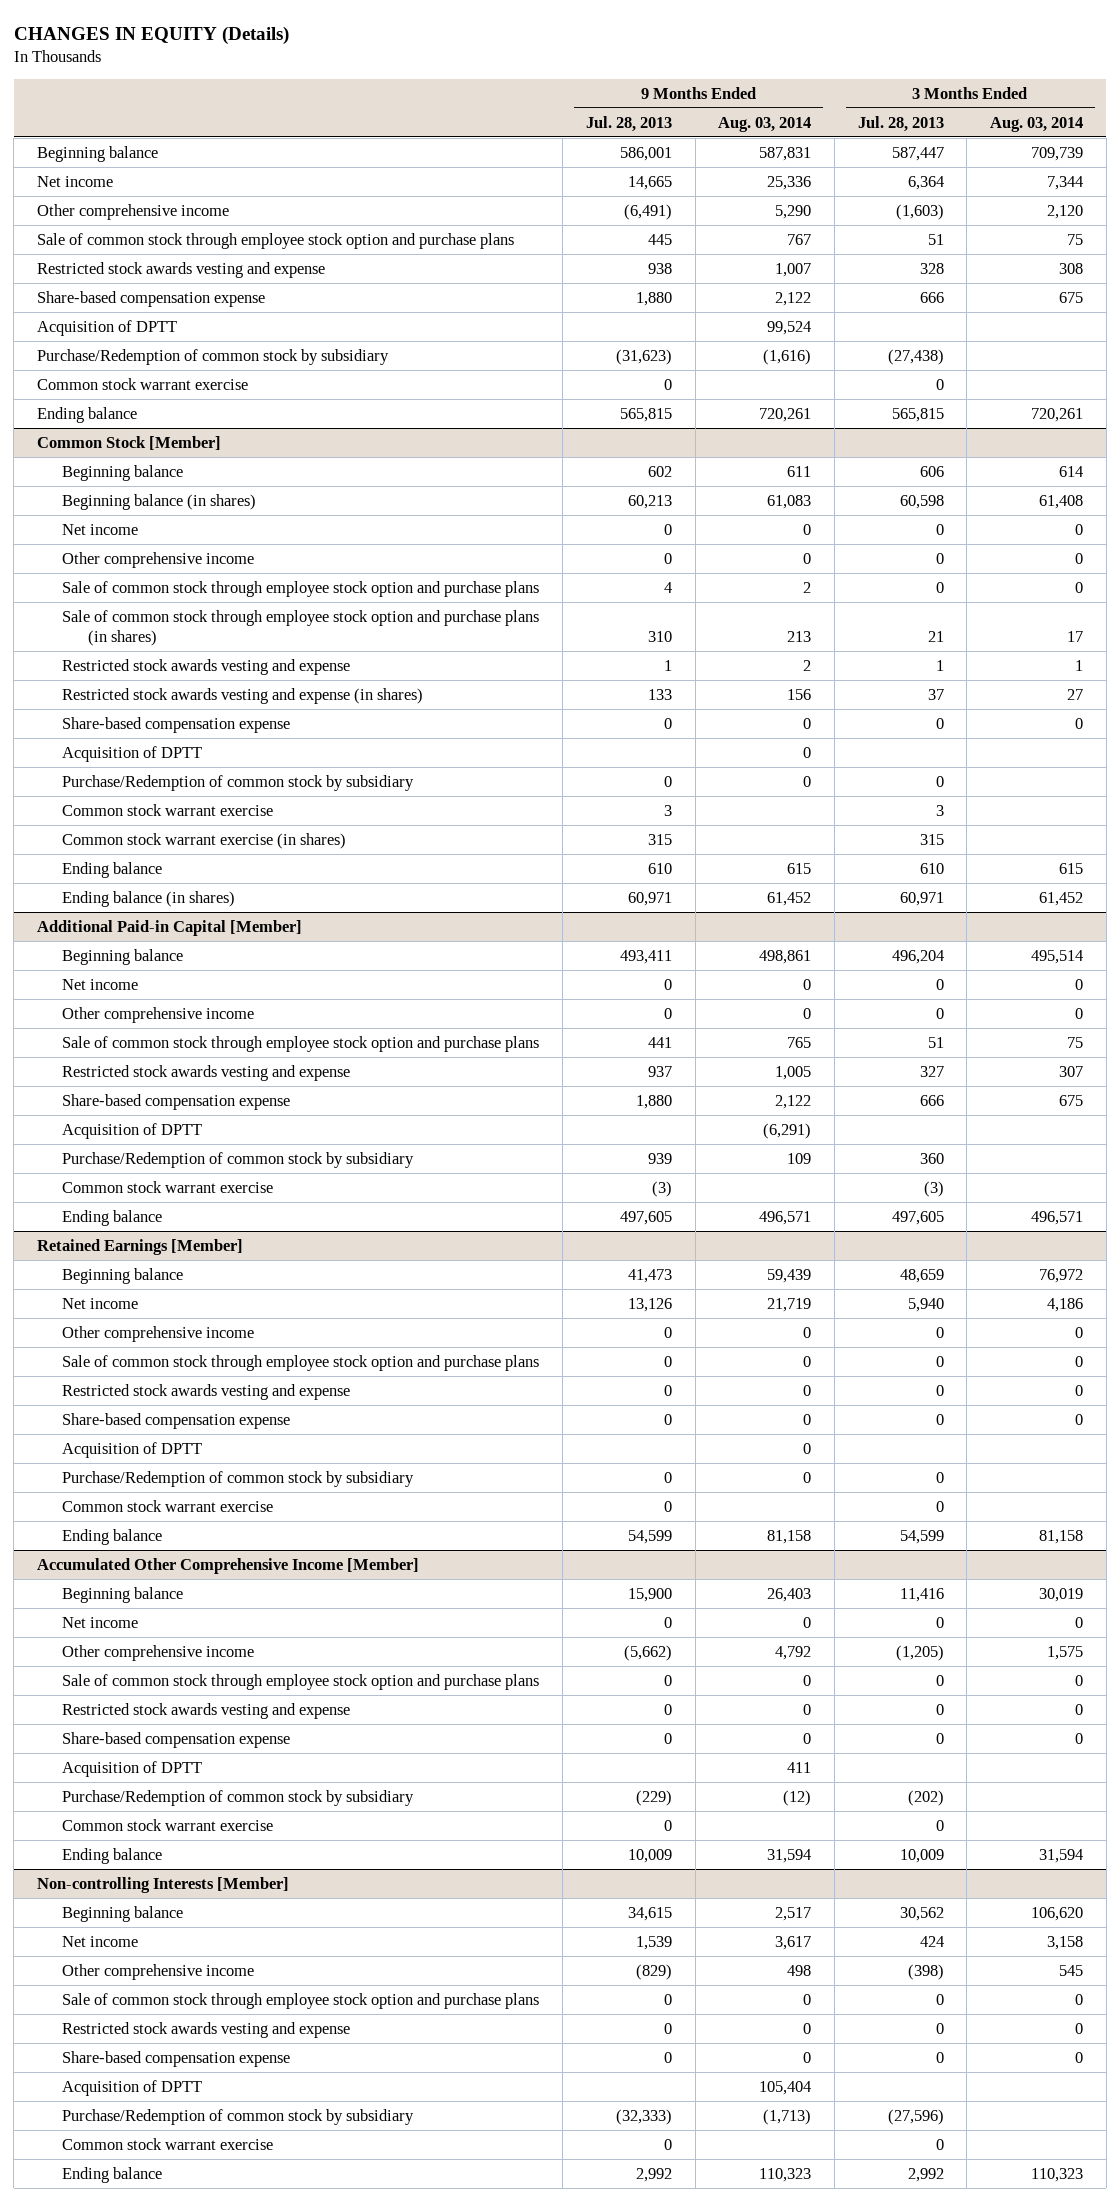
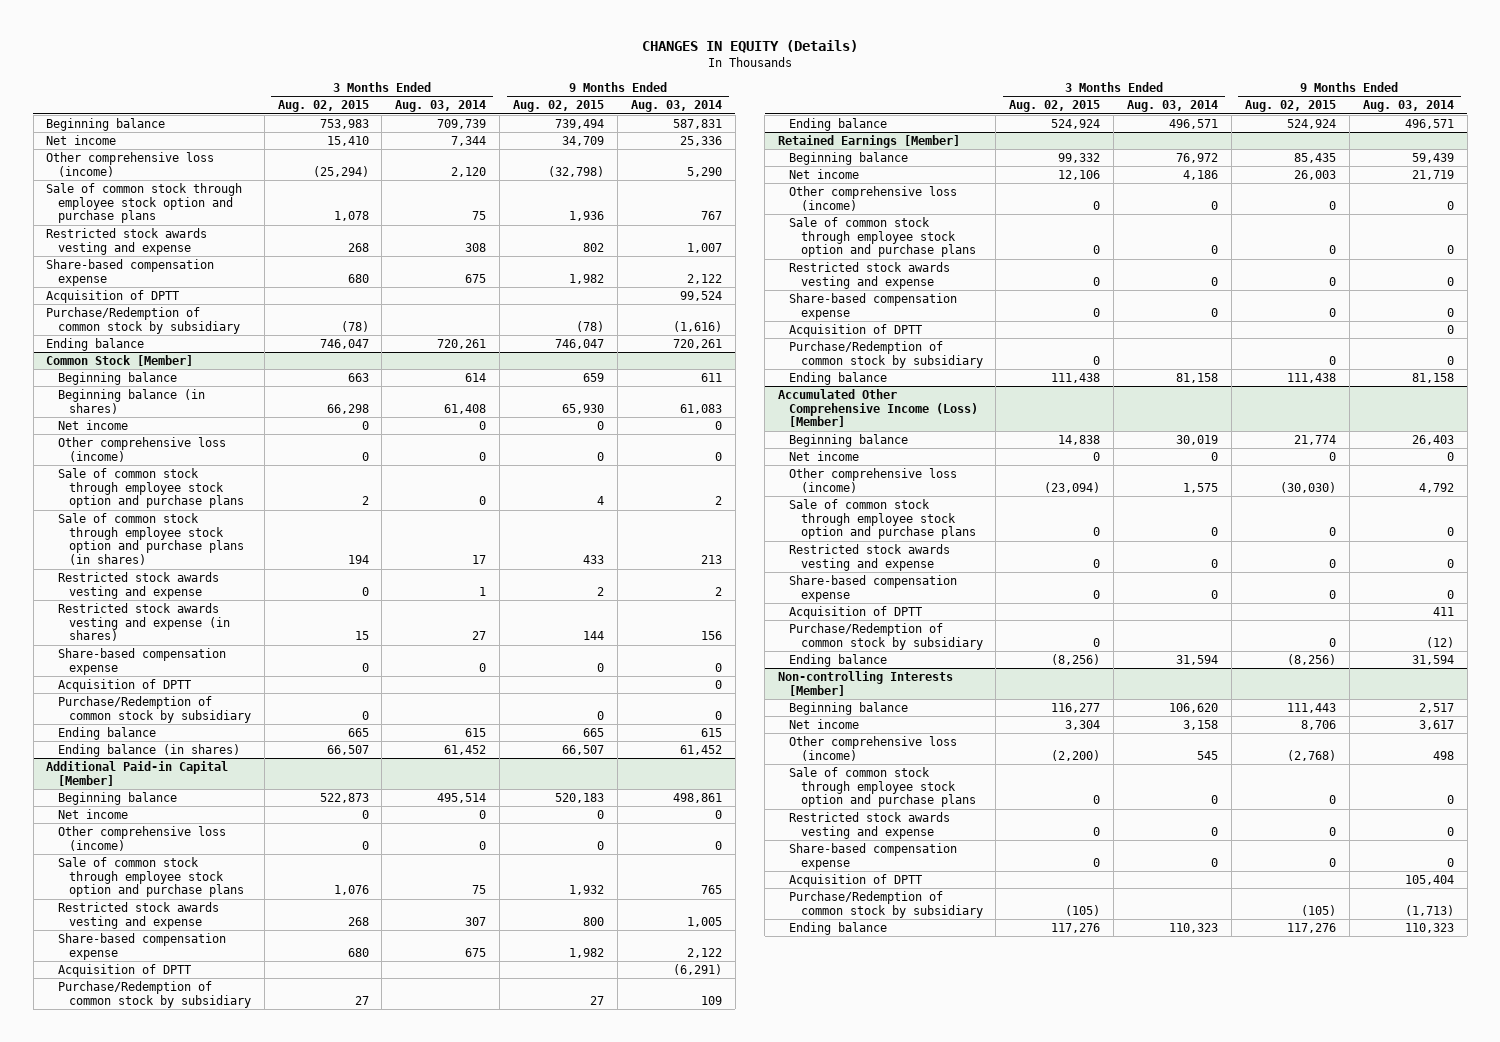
- | 9 Months Ended Jul. 28, 2013 | 9 Months Ended Aug. 03, 2014 | 3 Months Ended Jul. 28, 2013 | 3 Months Ended Aug. 03, 2014
+ | 3 Months Ended Aug. 02, 2015 | 3 Months Ended Aug. 03, 2014 | 9 Months Ended Aug. 02, 2015 | 9 Months Ended Aug. 03, 2014
- Other comprehensive income | (6,491) | 5,290 | (1,603) | 2,120
+ Other comprehensive loss (income) | (25,294) | 2,120 | (32,798) | 5,290
- Common stock warrant exercise | 0 | | 0 |
@ Common Stock [Member]
- Other comprehensive income | 0 | 0 | 0 | 0
+ Other comprehensive loss (income) | 0 | 0 | 0 | 0
- Common stock warrant exercise | 3 | | 3 |
- Common stock warrant exercise (in shares) | 315 | | 315 |
@ Additional Paid-in Capital [Member]
- Other comprehensive income | 0 | 0 | 0 | 0
+ Other comprehensive loss (income) | 0 | 0 | 0 | 0
- Common stock warrant exercise | (3) | | (3) |
@ Retained Earnings [Member]
- Other comprehensive income | 0 | 0 | 0 | 0
+ Other comprehensive loss (income) | 0 | 0 | 0 | 0
- Common stock warrant exercise | 0 | | 0 |
- Accumulated Other Comprehensive Income [Member]
+ Accumulated Other Comprehensive Income (Loss) [Member]
- Other comprehensive income | (5,662) | 4,792 | (1,205) | 1,575
+ Other comprehensive loss (income) | (23,094) | 1,575 | (30,030) | 4,792
- Common stock warrant exercise | 0 | | 0 |
@ Non-controlling Interests [Member]
- Other comprehensive income | (829) | 498 | (398) | 545
+ Other comprehensive loss (income) | (2,200) | 545 | (2,768) | 498
- Common stock warrant exercise | 0 | | 0 |

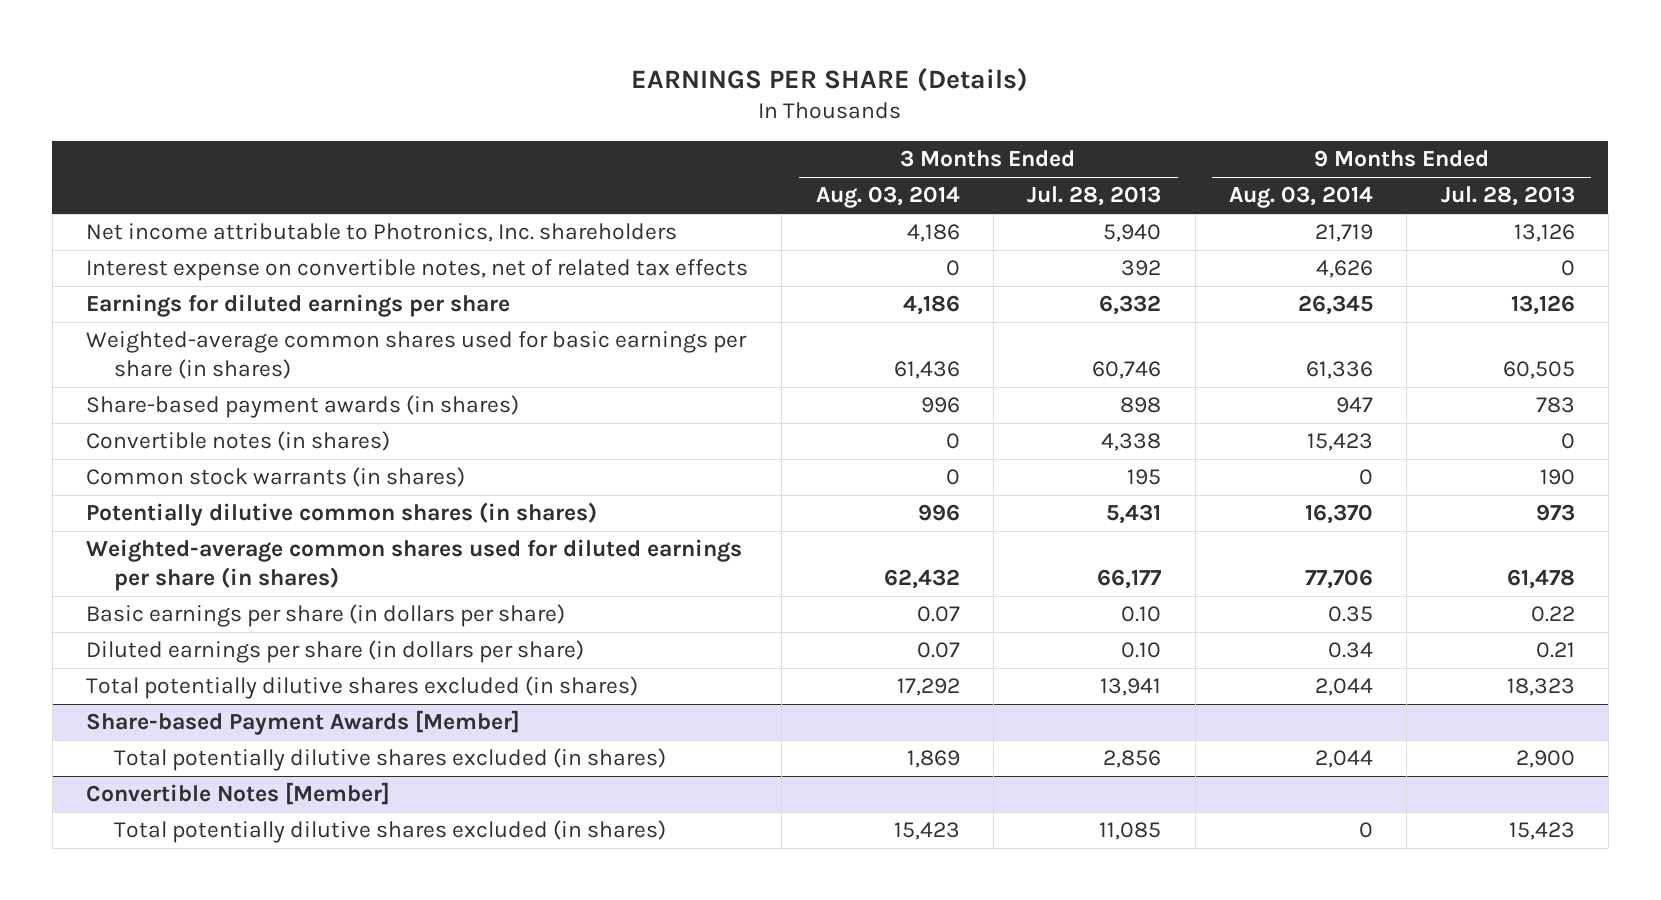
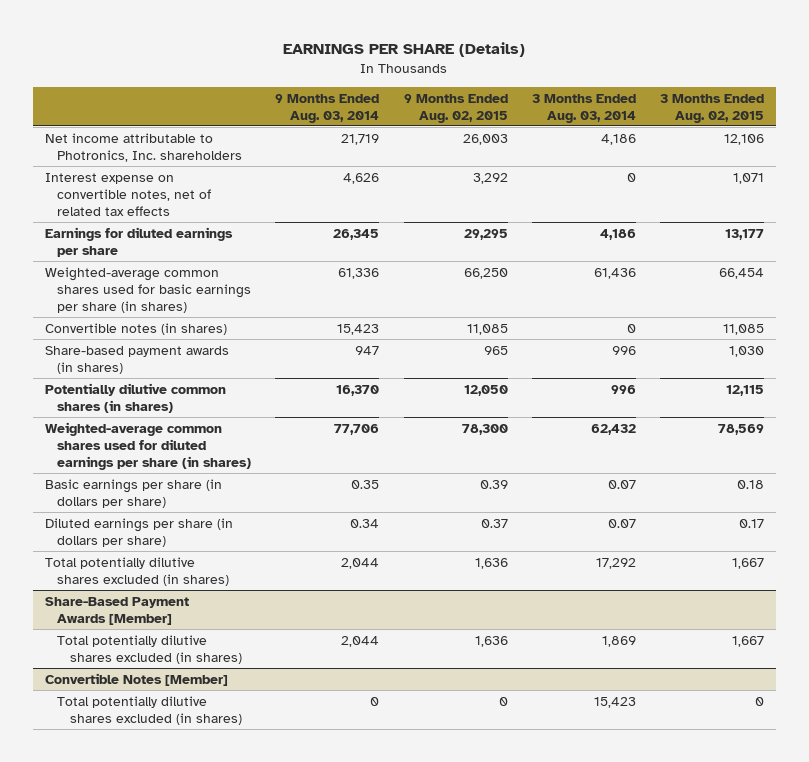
- | 3 Months Ended Aug. 03, 2014 | 3 Months Ended Jul. 28, 2013 | 9 Months Ended Aug. 03, 2014 | 9 Months Ended Jul. 28, 2013
+ | 9 Months Ended Aug. 03, 2014 | 9 Months Ended Aug. 02, 2015 | 3 Months Ended Aug. 03, 2014 | 3 Months Ended Aug. 02, 2015
- Common stock warrants (in shares) | 0 | 195 | 0 | 190
moved down: Share-based payment awards (in shares) | 947 | 965 | 996 | 1,030
- Share-based Payment Awards [Member]
+ Share-Based Payment Awards [Member]

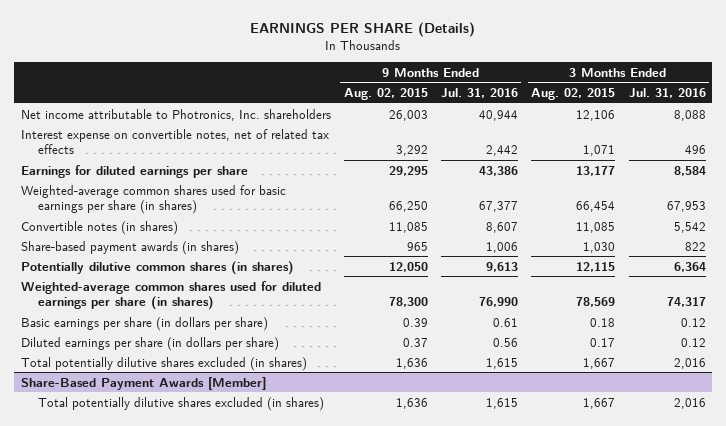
- | 9 Months Ended Aug. 03, 2014 | 9 Months Ended Aug. 02, 2015 | 3 Months Ended Aug. 03, 2014 | 3 Months Ended Aug. 02, 2015
+ | 9 Months Ended Aug. 02, 2015 | 9 Months Ended Jul. 31, 2016 | 3 Months Ended Aug. 02, 2015 | 3 Months Ended Jul. 31, 2016
- Convertible Notes [Member]
- Total potentially dilutive shares excluded (in shares) | 0 | 0 | 15,423 | 0

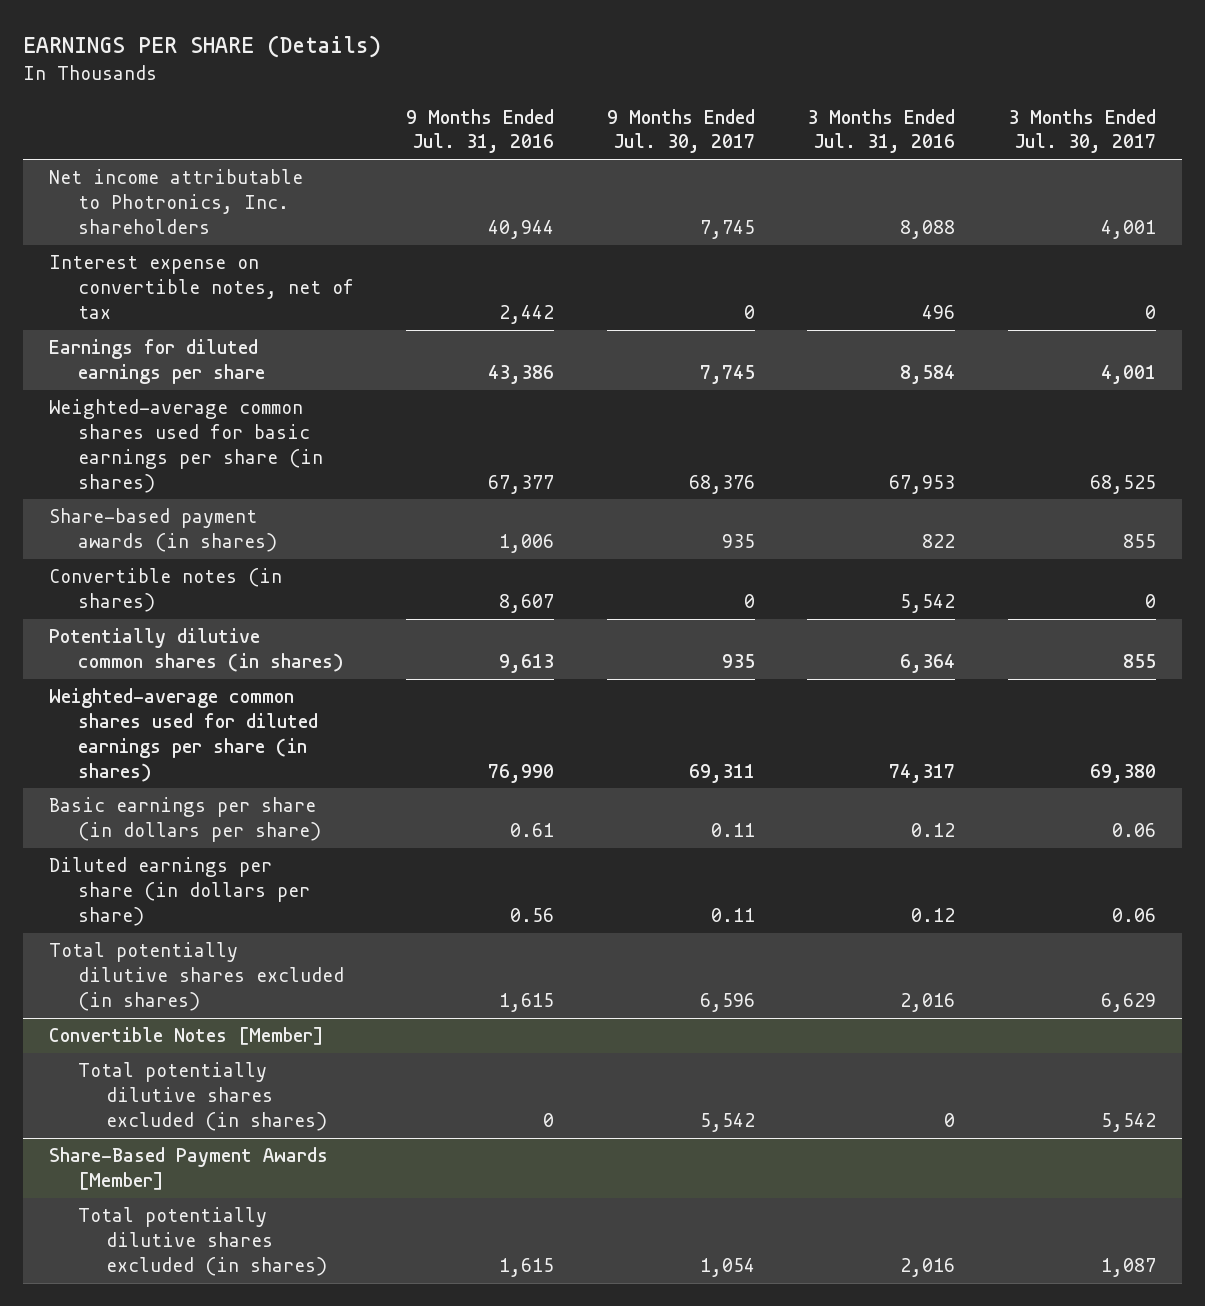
- | 9 Months Ended Aug. 02, 2015 | 9 Months Ended Jul. 31, 2016 | 3 Months Ended Aug. 02, 2015 | 3 Months Ended Jul. 31, 2016
+ | 9 Months Ended Jul. 31, 2016 | 9 Months Ended Jul. 30, 2017 | 3 Months Ended Jul. 31, 2016 | 3 Months Ended Jul. 30, 2017
- Interest expense on convertible notes, net of related tax effects | 3,292 | 2,442 | 1,071 | 496
+ Interest expense on convertible notes, net of tax | 2,442 | 0 | 496 | 0
moved down: Convertible notes (in shares) | 8,607 | 0 | 5,542 | 0
+ Convertible Notes [Member]
+ Total potentially dilutive shares excluded (in shares) | 0 | 5,542 | 0 | 5,542

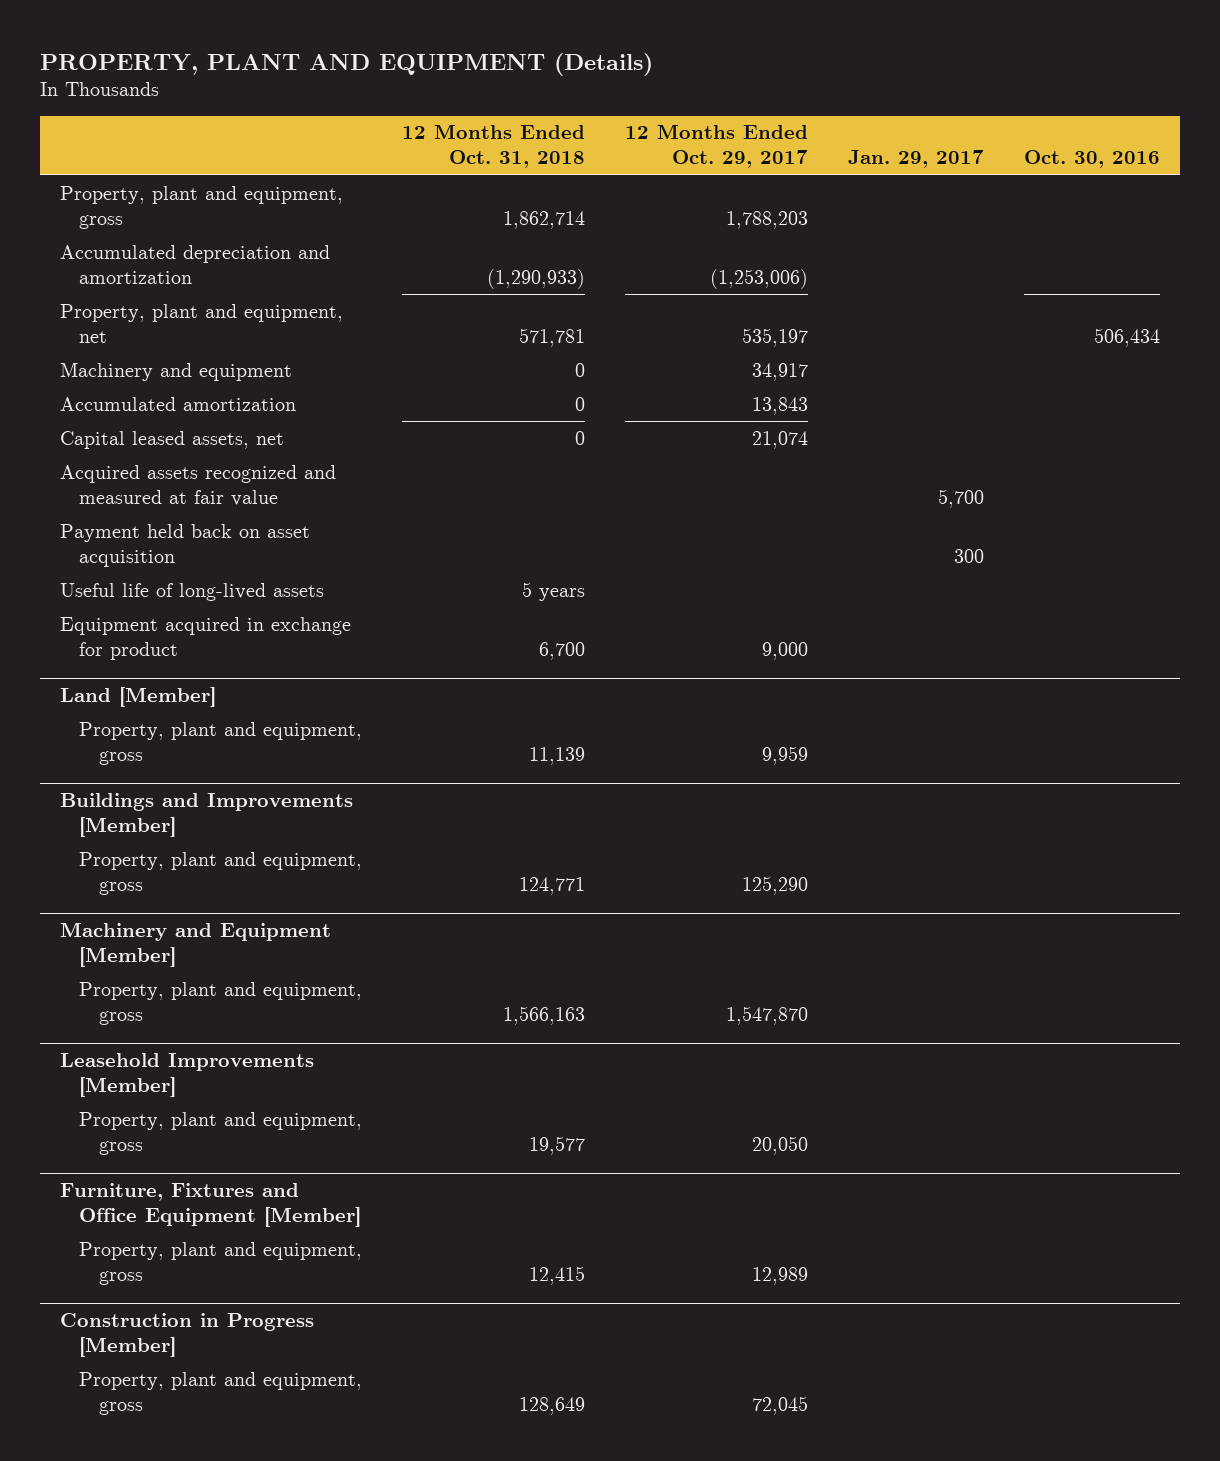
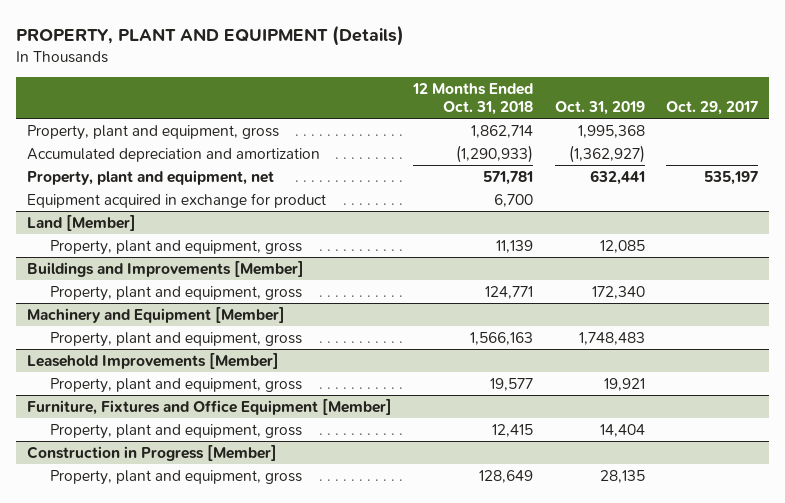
- | 12 Months Ended Oct. 31, 2018 | 12 Months Ended Oct. 29, 2017 | Jan. 29, 2017 | Oct. 30, 2016
+ | 12 Months Ended Oct. 31, 2018 | Oct. 31, 2019 | Oct. 29, 2017
- Machinery and equipment | 0 | 34,917 | |
- Accumulated amortization | 0 | 13,843 | |
- Capital leased assets, net | 0 | 21,074 | |
- Acquired assets recognized and measured at fair value | | | 5,700 |
- Payment held back on asset acquisition | | | 300 |
- Useful life of long-lived assets | 5 years | | |

